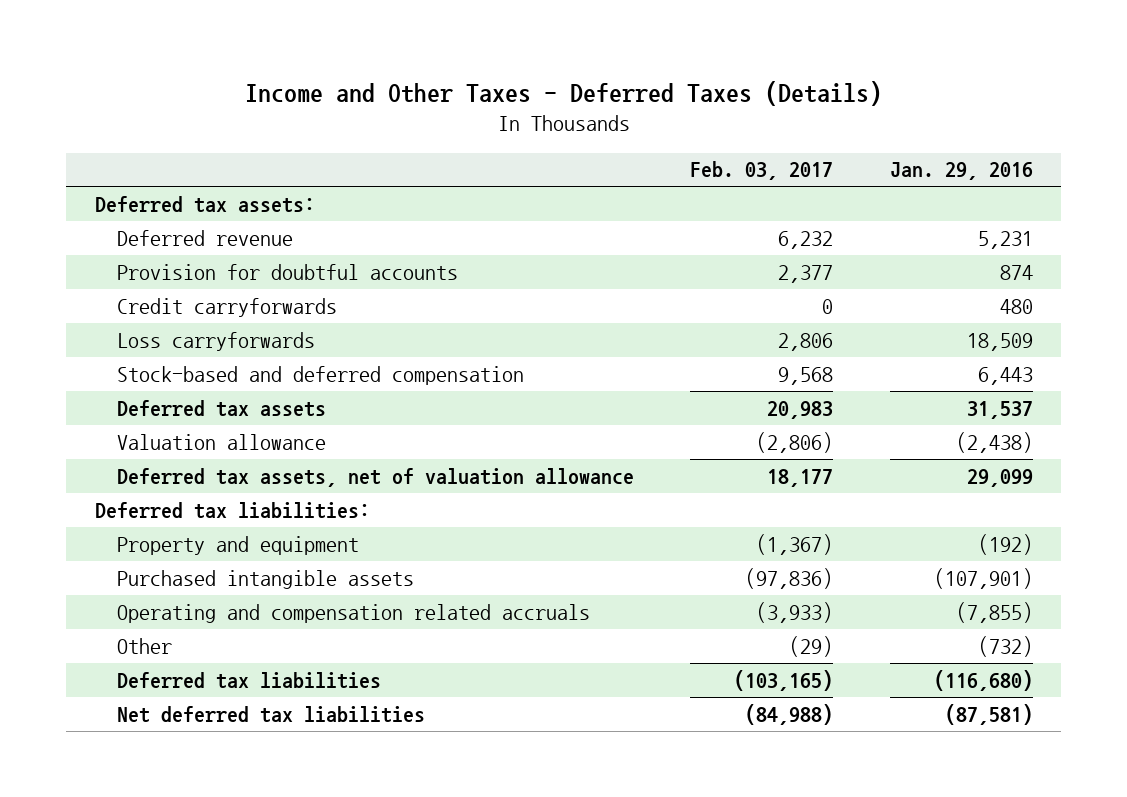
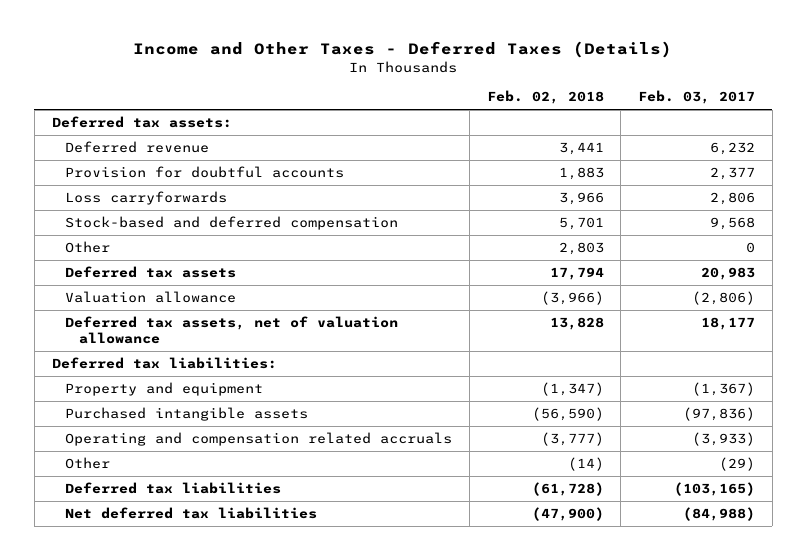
- | Feb. 03, 2017 | Jan. 29, 2016
+ | Feb. 02, 2018 | Feb. 03, 2017
- Credit carryforwards | 0 | 480
+ Other | 2,803 | 0

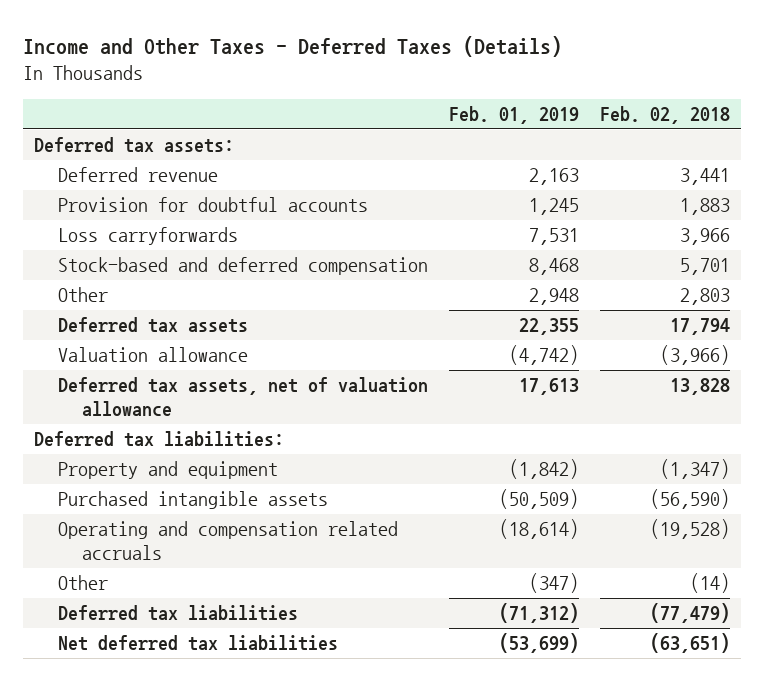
- | Feb. 02, 2018 | Feb. 03, 2017
+ | Feb. 01, 2019 | Feb. 02, 2018
- Operating and compensation related accruals | (3,777) | (3,933)
+ Operating and compensation related accruals | (18,614) | (19,528)
- Deferred tax liabilities | (61,728) | (103,165)
- Net deferred tax liabilities | (47,900) | (84,988)
+ Deferred tax liabilities | (71,312) | (77,479)
+ Net deferred tax liabilities | (53,699) | (63,651)

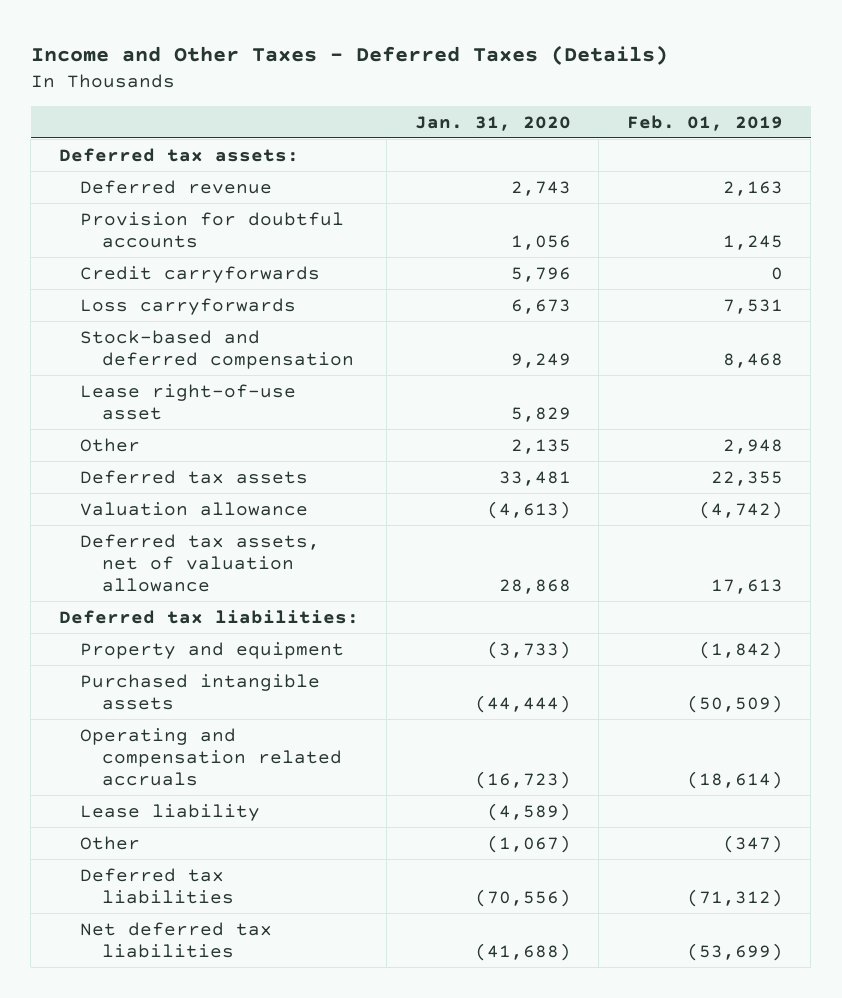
- | Feb. 01, 2019 | Feb. 02, 2018
+ | Jan. 31, 2020 | Feb. 01, 2019
+ Credit carryforwards | 5,796 | 0
+ Lease right-of-use asset | 5,829 |
+ Lease liability | (4,589) |

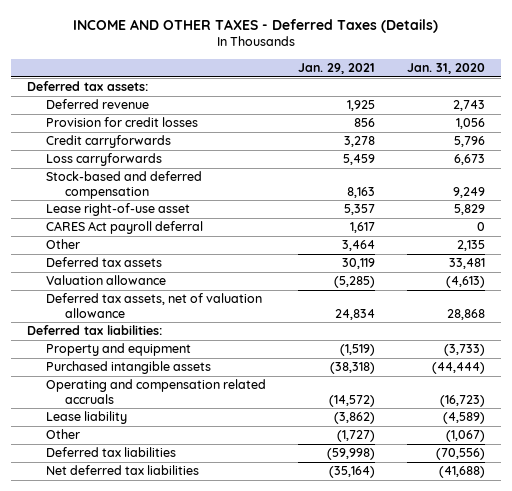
- Income and Other Taxes - Deferred Taxes (Details)
+ INCOME AND OTHER TAXES - Deferred Taxes (Details)
- | Jan. 31, 2020 | Feb. 01, 2019
+ | Jan. 29, 2021 | Jan. 31, 2020
- Provision for doubtful accounts | 1,056 | 1,245
+ Provision for credit losses | 856 | 1,056
+ CARES Act payroll deferral | 1,617 | 0

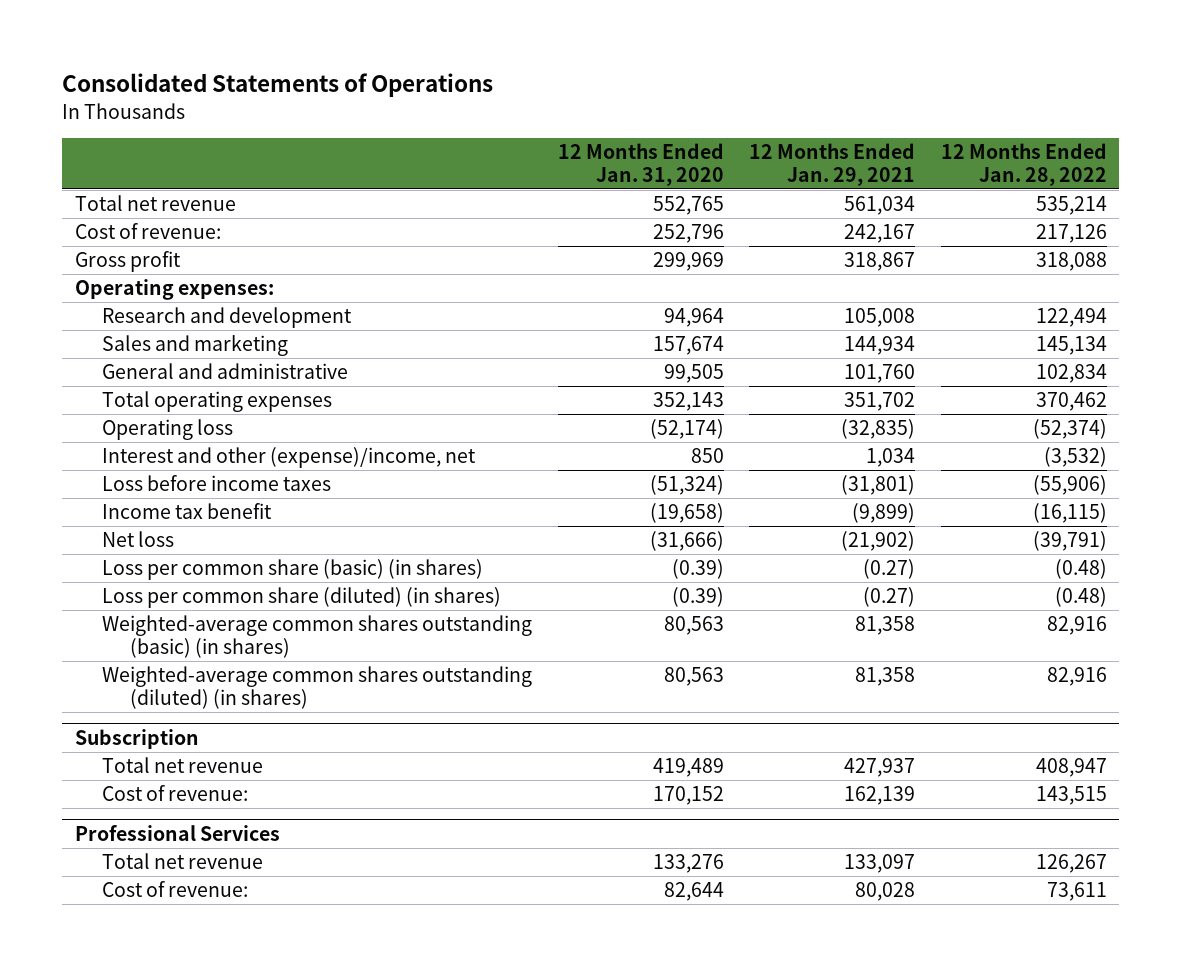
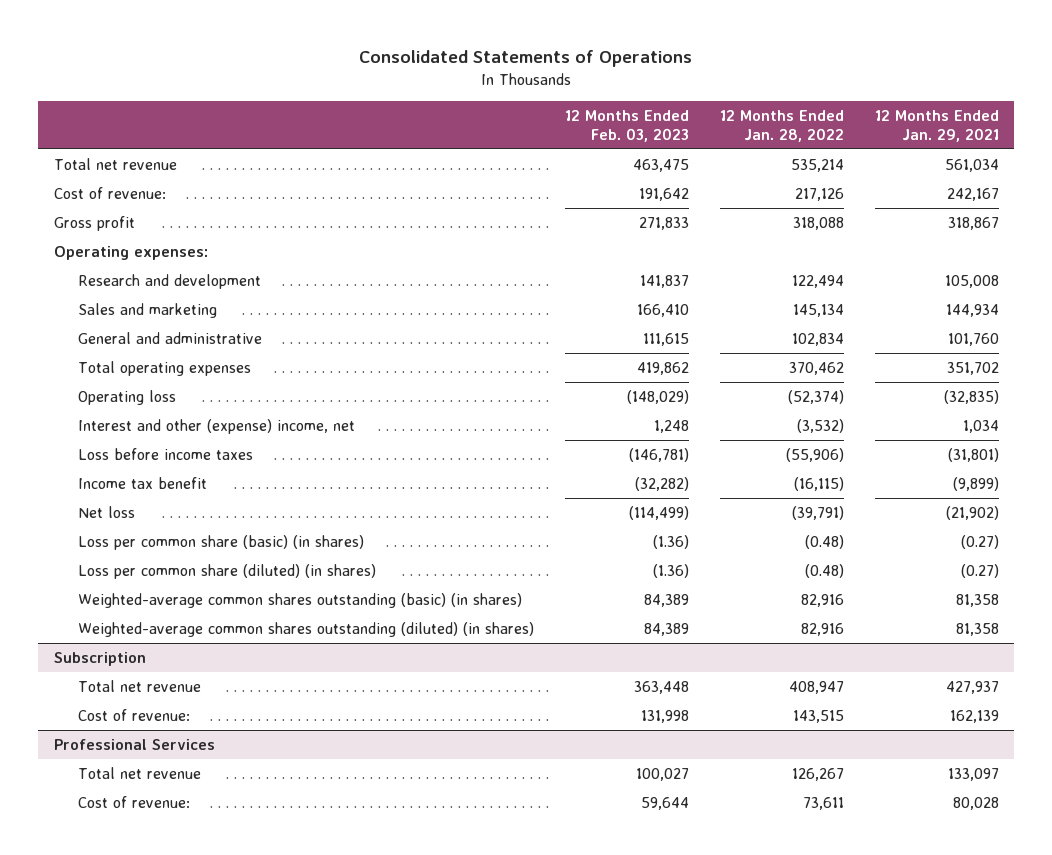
- | 12 Months Ended Jan. 31, 2020 | 12 Months Ended Jan. 29, 2021 | 12 Months Ended Jan. 28, 2022
+ | 12 Months Ended Feb. 03, 2023 | 12 Months Ended Jan. 28, 2022 | 12 Months Ended Jan. 29, 2021
- Interest and other (expense)/income, net | 850 | 1,034 | (3,532)
+ Interest and other (expense) income, net | 1,248 | (3,532) | 1,034

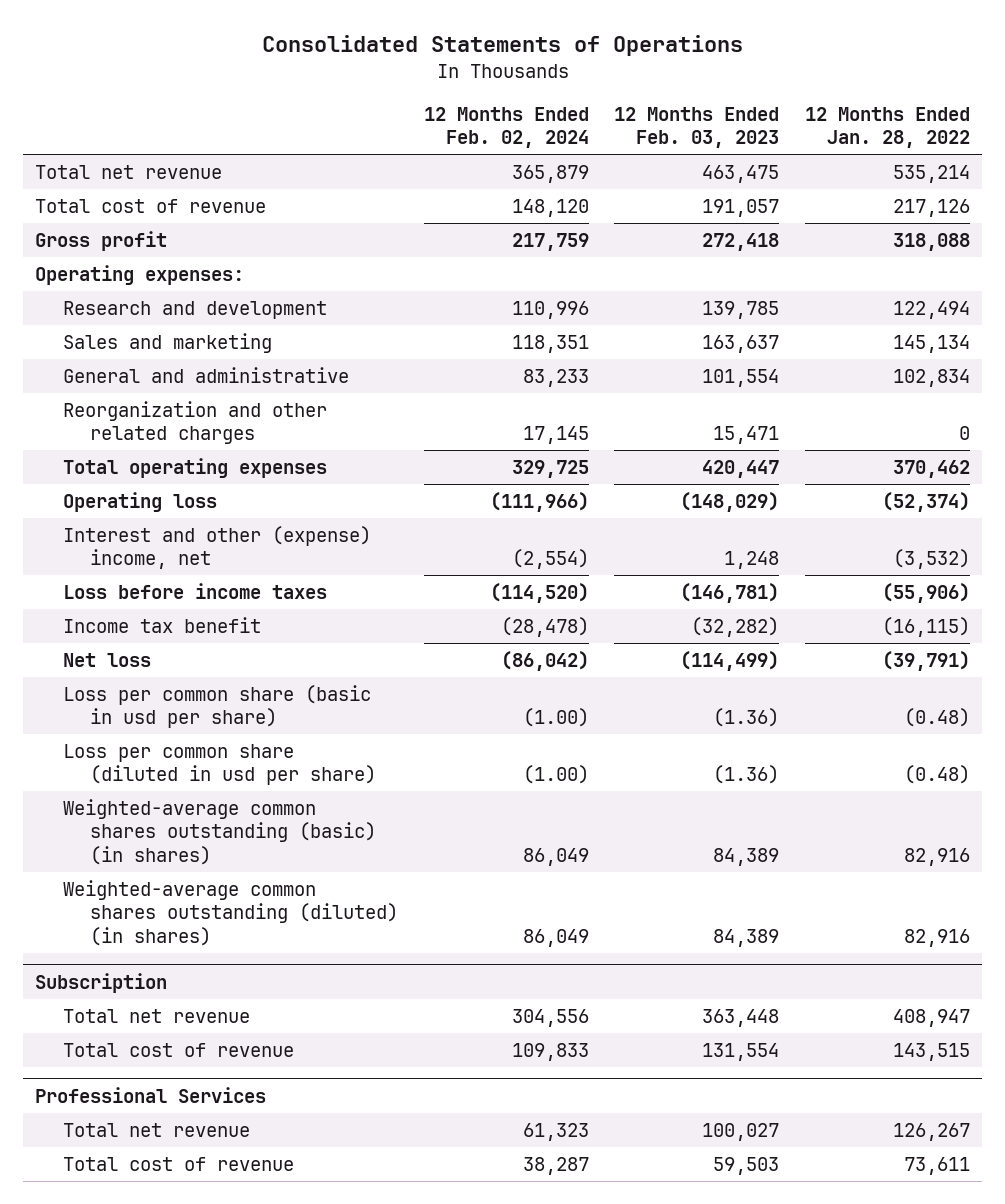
- | 12 Months Ended Feb. 03, 2023 | 12 Months Ended Jan. 28, 2022 | 12 Months Ended Jan. 29, 2021
+ | 12 Months Ended Feb. 02, 2024 | 12 Months Ended Feb. 03, 2023 | 12 Months Ended Jan. 28, 2022
- Cost of revenue: | 191,642 | 217,126 | 242,167
- Gross profit | 271,833 | 318,088 | 318,867
+ Total cost of revenue | 148,120 | 191,057 | 217,126
+ Gross profit | 217,759 | 272,418 | 318,088
- Research and development | 141,837 | 122,494 | 105,008
- Sales and marketing | 166,410 | 145,134 | 144,934
- General and administrative | 111,615 | 102,834 | 101,760
- Total operating expenses | 419,862 | 370,462 | 351,702
+ Research and development | 110,996 | 139,785 | 122,494
+ Sales and marketing | 118,351 | 163,637 | 145,134
+ General and administrative | 83,233 | 101,554 | 102,834
+ Reorganization and other related charges | 17,145 | 15,471 | 0
+ Total operating expenses | 329,725 | 420,447 | 370,462
- Loss per common share (basic) (in shares) | (1.36) | (0.48) | (0.27)
- Loss per common share (diluted) (in shares) | (1.36) | (0.48) | (0.27)
+ Loss per common share (basic in usd per share) | (1.00) | (1.36) | (0.48)
+ Loss per common share (diluted in usd per share) | (1.00) | (1.36) | (0.48)
@ Subscription
- Cost of revenue: | 131,998 | 143,515 | 162,139
+ Total cost of revenue | 109,833 | 131,554 | 143,515
@ Professional Services
- Cost of revenue: | 59,644 | 73,611 | 80,028
+ Total cost of revenue | 38,287 | 59,503 | 73,611

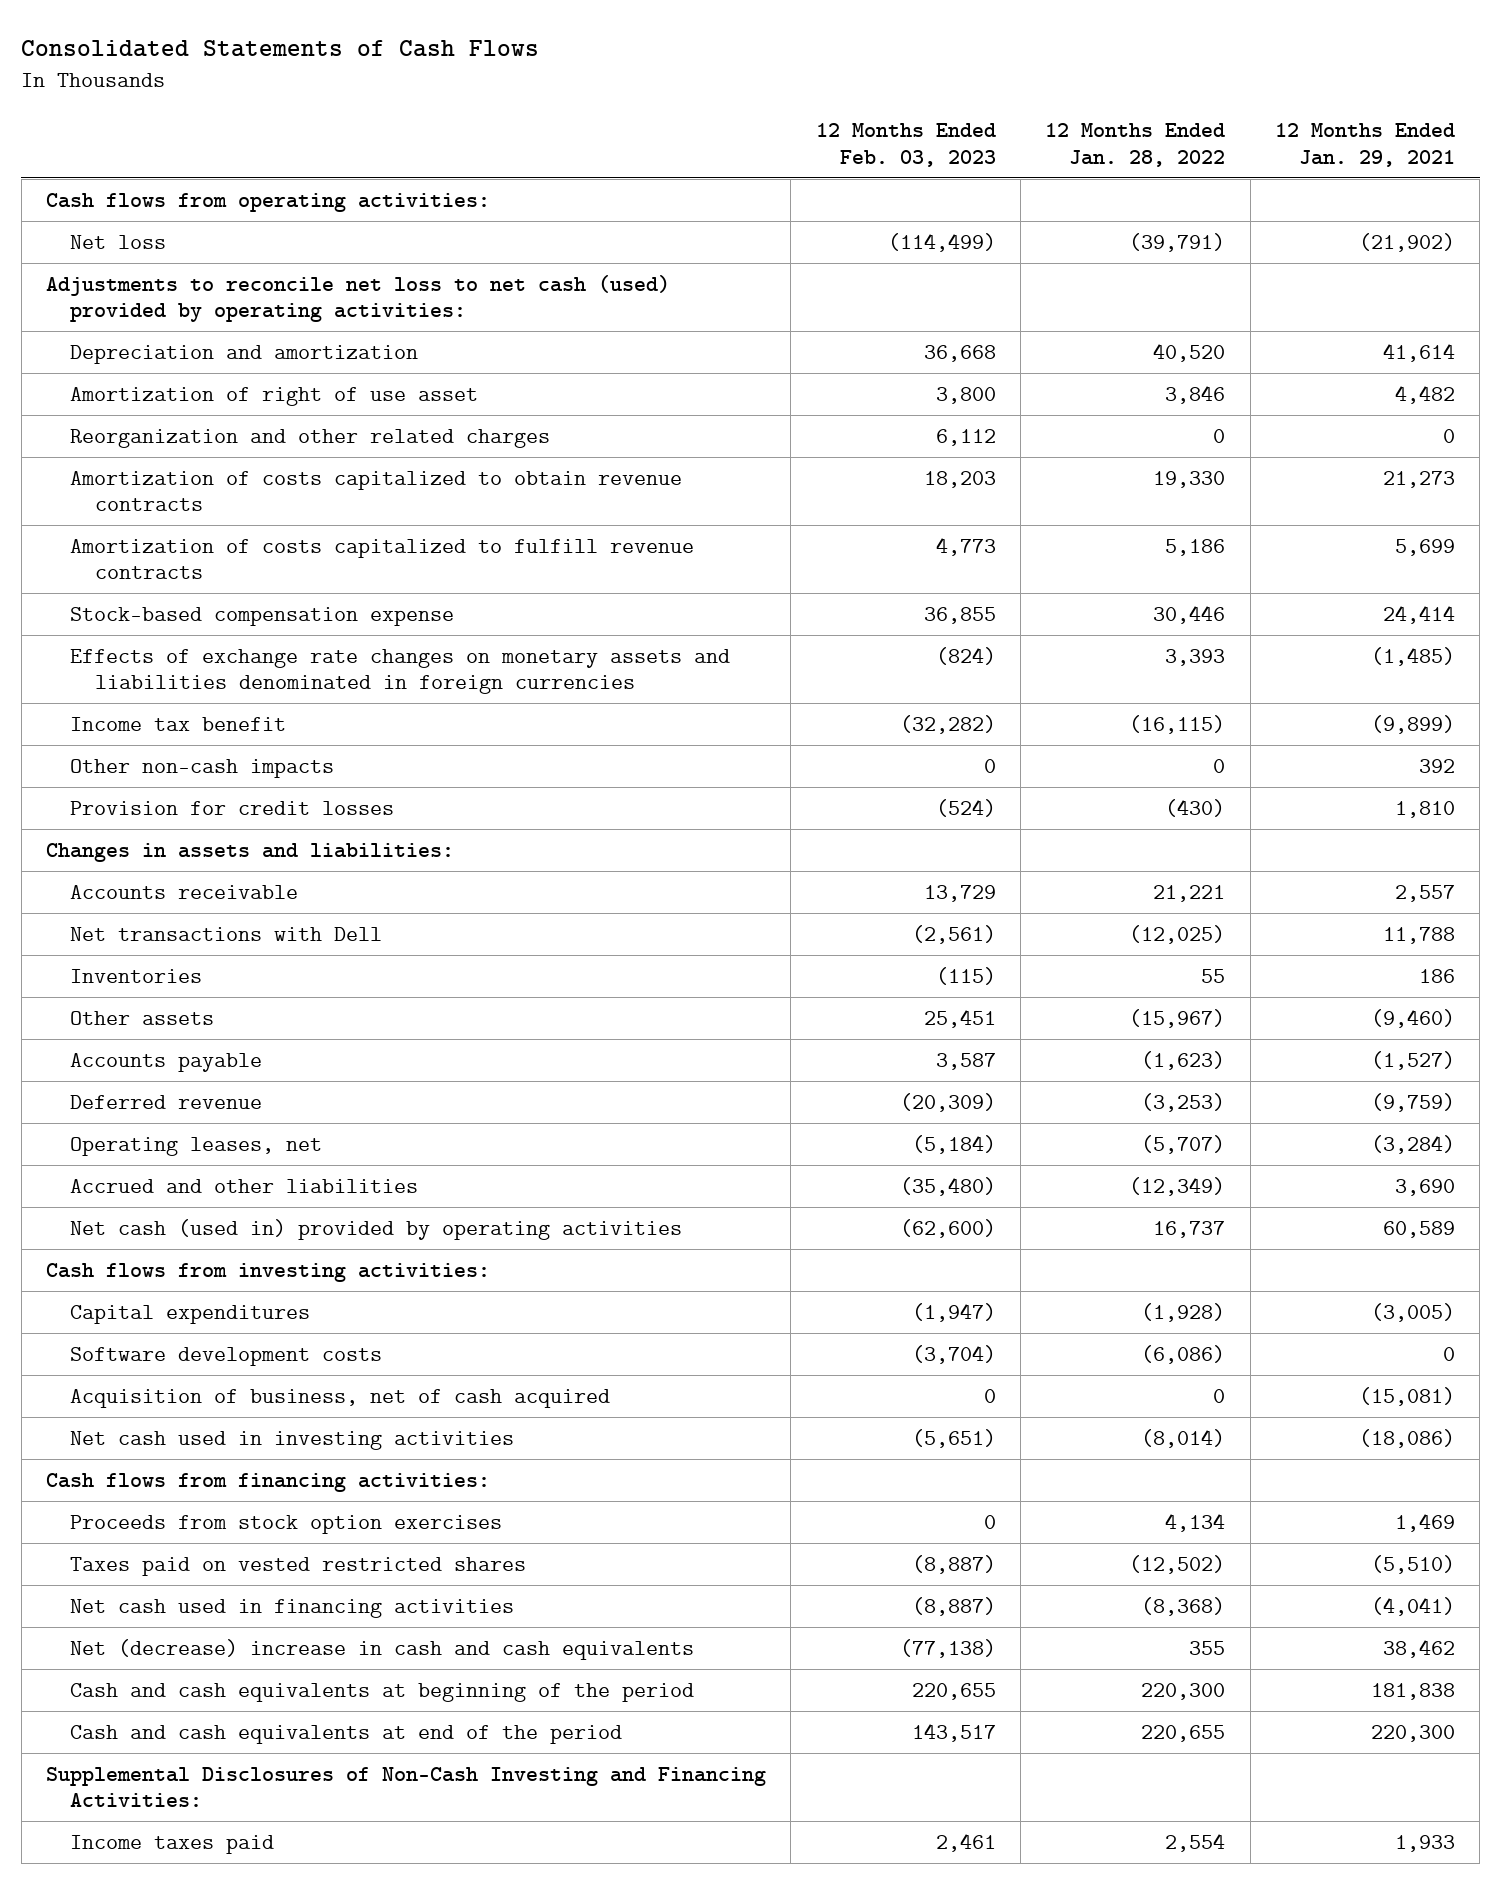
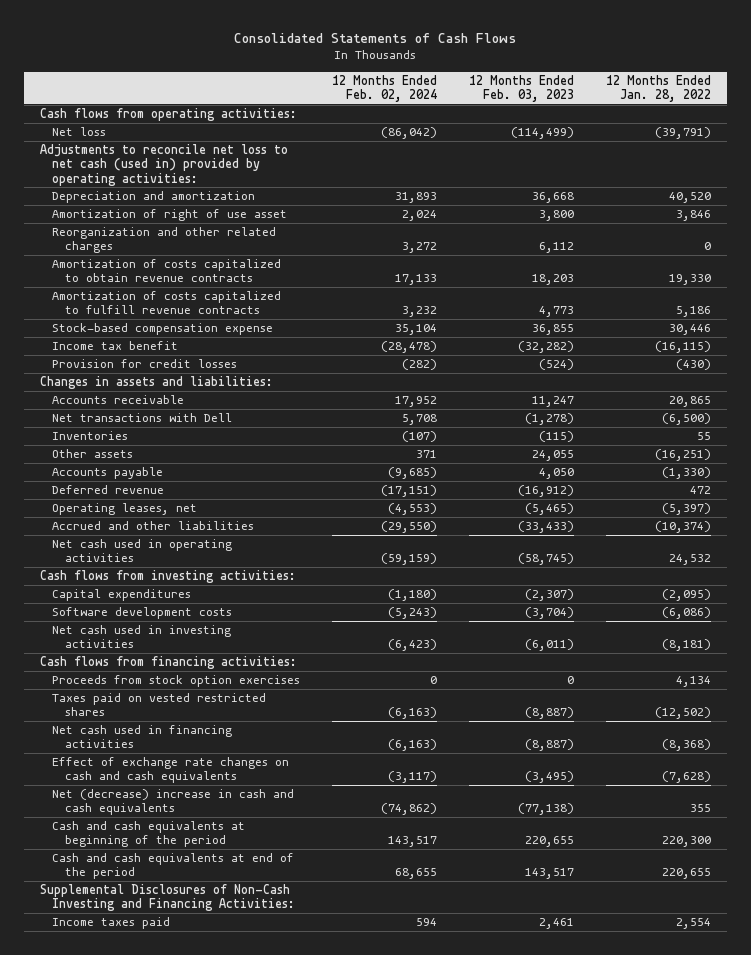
- | 12 Months Ended Feb. 03, 2023 | 12 Months Ended Jan. 28, 2022 | 12 Months Ended Jan. 29, 2021
+ | 12 Months Ended Feb. 02, 2024 | 12 Months Ended Feb. 03, 2023 | 12 Months Ended Jan. 28, 2022
- Adjustments to reconcile net loss to net cash (used) provided by operating activities:
+ Adjustments to reconcile net loss to net cash (used in) provided by operating activities:
- Effects of exchange rate changes on monetary assets and liabilities denominated in foreign currencies | (824) | 3,393 | (1,485)
- Other non-cash impacts | 0 | 0 | 392
- Accounts receivable | 13,729 | 21,221 | 2,557
- Net transactions with Dell | (2,561) | (12,025) | 11,788
+ Accounts receivable | 17,952 | 11,247 | 20,865
+ Net transactions with Dell | 5,708 | (1,278) | (6,500)
- Other assets | 25,451 | (15,967) | (9,460)
- Accounts payable | 3,587 | (1,623) | (1,527)
- Deferred revenue | (20,309) | (3,253) | (9,759)
- Operating leases, net | (5,184) | (5,707) | (3,284)
- Accrued and other liabilities | (35,480) | (12,349) | 3,690
- Net cash (used in) provided by operating activities | (62,600) | 16,737 | 60,589
+ Other assets | 371 | 24,055 | (16,251)
+ Accounts payable | (9,685) | 4,050 | (1,330)
+ Deferred revenue | (17,151) | (16,912) | 472
+ Operating leases, net | (4,553) | (5,465) | (5,397)
+ Accrued and other liabilities | (29,550) | (33,433) | (10,374)
+ Net cash used in operating activities | (59,159) | (58,745) | 24,532
- Capital expenditures | (1,947) | (1,928) | (3,005)
+ Capital expenditures | (1,180) | (2,307) | (2,095)
- Acquisition of business, net of cash acquired | 0 | 0 | (15,081)
- Net cash used in investing activities | (5,651) | (8,014) | (18,086)
+ Net cash used in investing activities | (6,423) | (6,011) | (8,181)
+ Effect of exchange rate changes on cash and cash equivalents | (3,117) | (3,495) | (7,628)

